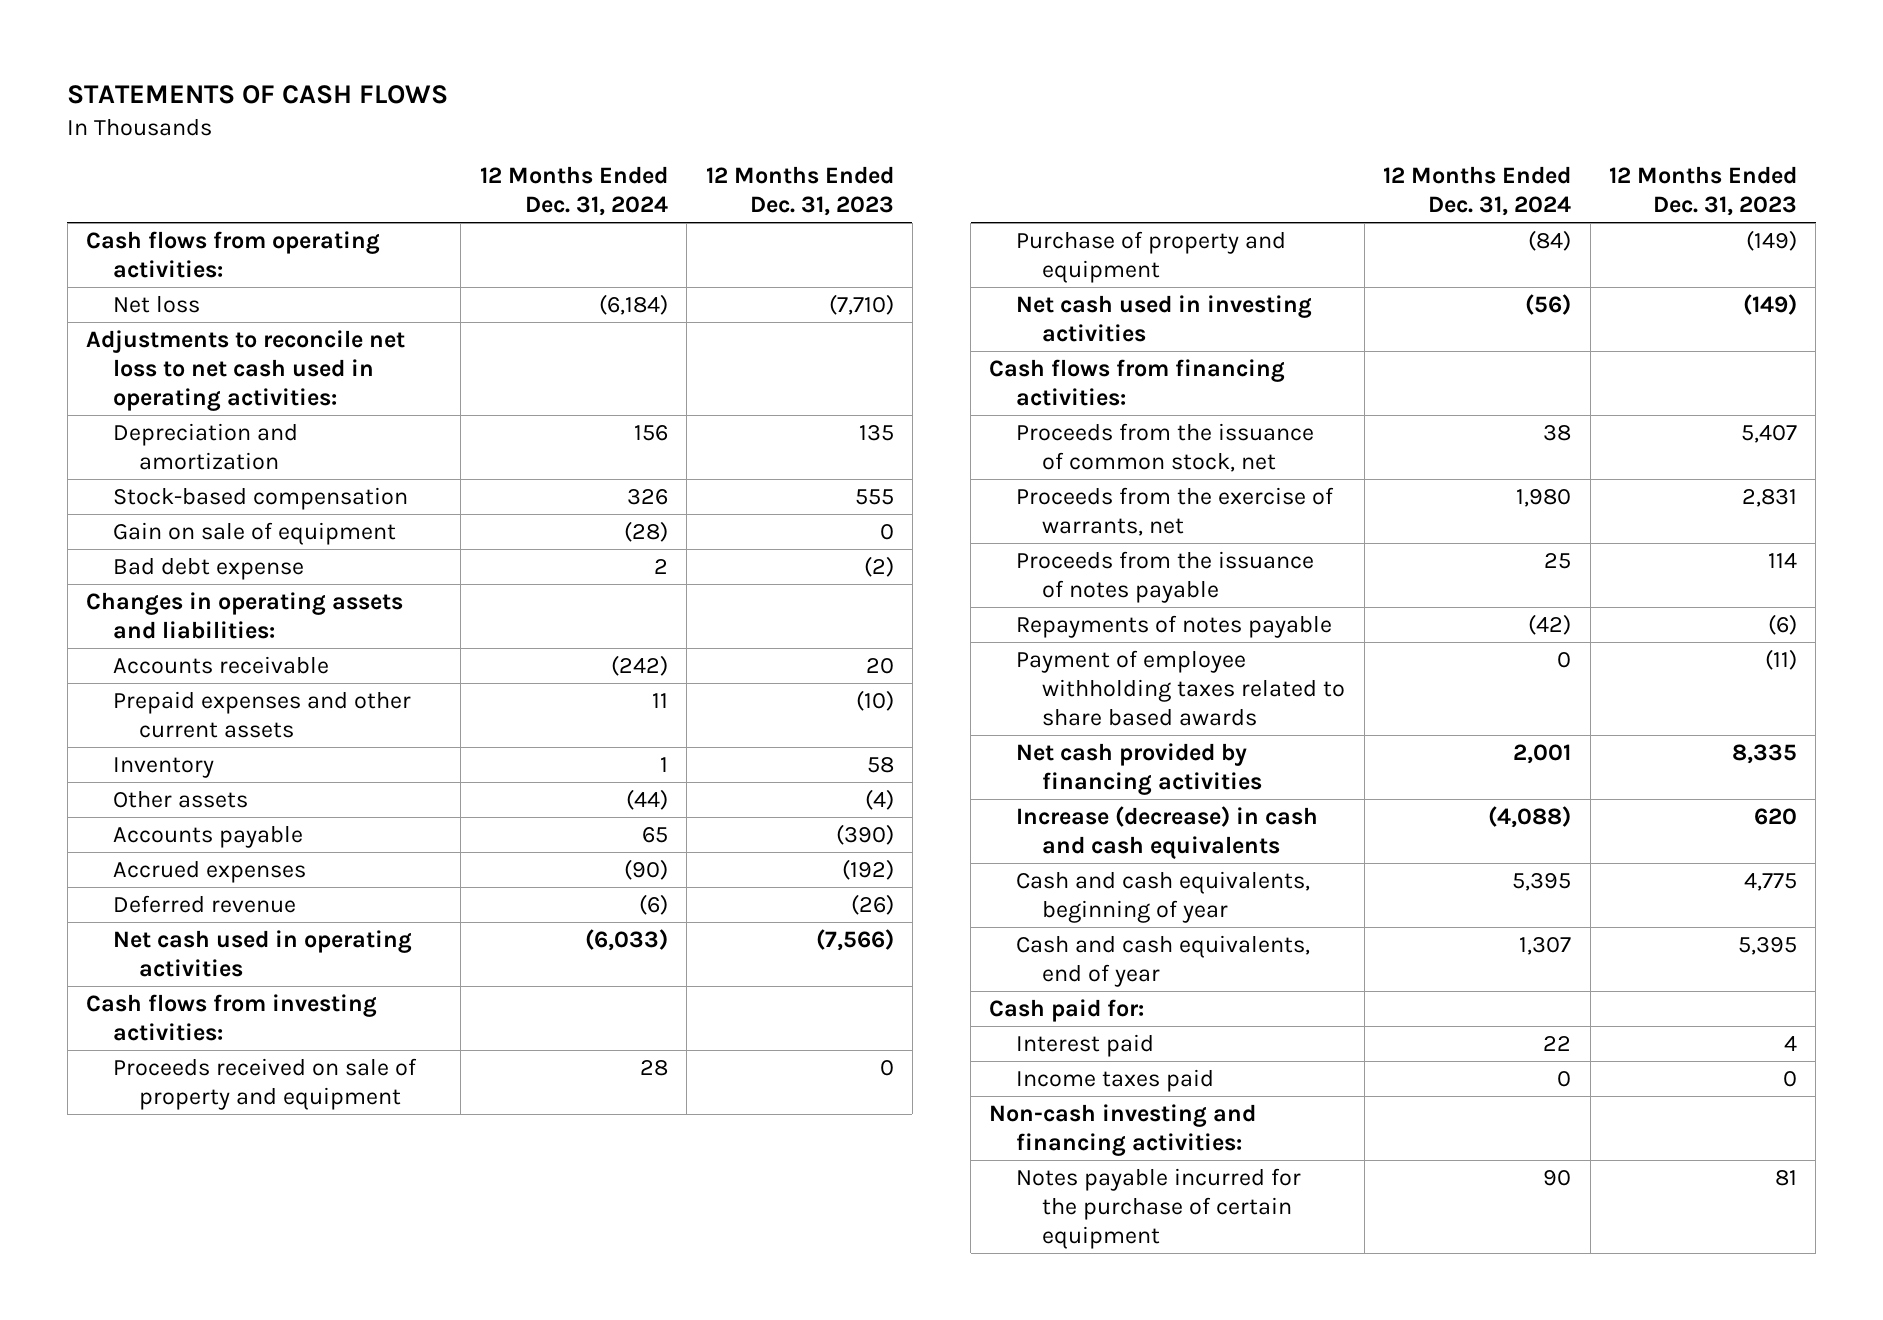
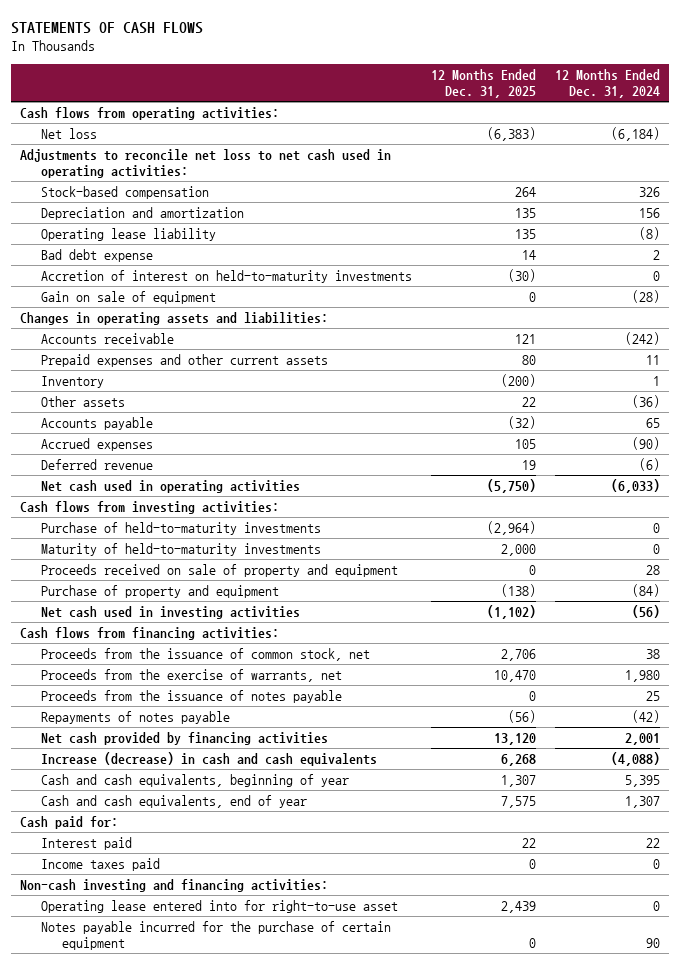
- | 12 Months Ended Dec. 31, 2024 | 12 Months Ended Dec. 31, 2023
+ | 12 Months Ended Dec. 31, 2025 | 12 Months Ended Dec. 31, 2024
moved down: Depreciation and amortization | 135 | 156
+ Operating lease liability | 135 | (8)
+ Accretion of interest on held-to-maturity investments | (30) | 0
moved down: Gain on sale of equipment | 0 | (28)
- Other assets | (44) | (4)
+ Other assets | 22 | (36)
+ Purchase of held-to-maturity investments | (2,964) | 0
+ Maturity of held-to-maturity investments | 2,000 | 0
- Payment of employee withholding taxes related to share based awards | 0 | (11)
+ Operating lease entered into for right-to-use asset | 2,439 | 0

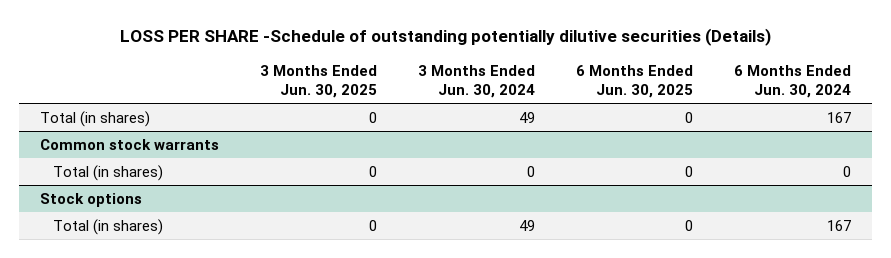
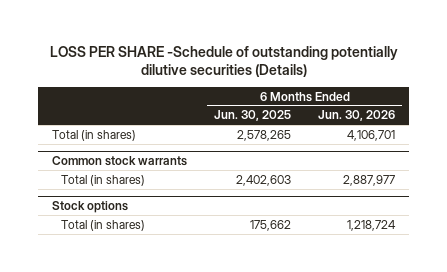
- | 3 Months Ended Jun. 30, 2025 | 3 Months Ended Jun. 30, 2024 | 6 Months Ended Jun. 30, 2025 | 6 Months Ended Jun. 30, 2024
+ | 6 Months Ended Jun. 30, 2025 | 6 Months Ended Jun. 30, 2026
- Total (in shares) | 0 | 49 | 0 | 167
+ Total (in shares) | 2,578,265 | 4,106,701
@ Common stock warrants
- Total (in shares) | 0 | 0 | 0 | 0
+ Total (in shares) | 2,402,603 | 2,887,977
@ Stock options
- Total (in shares) | 0 | 49 | 0 | 167
+ Total (in shares) | 175,662 | 1,218,724

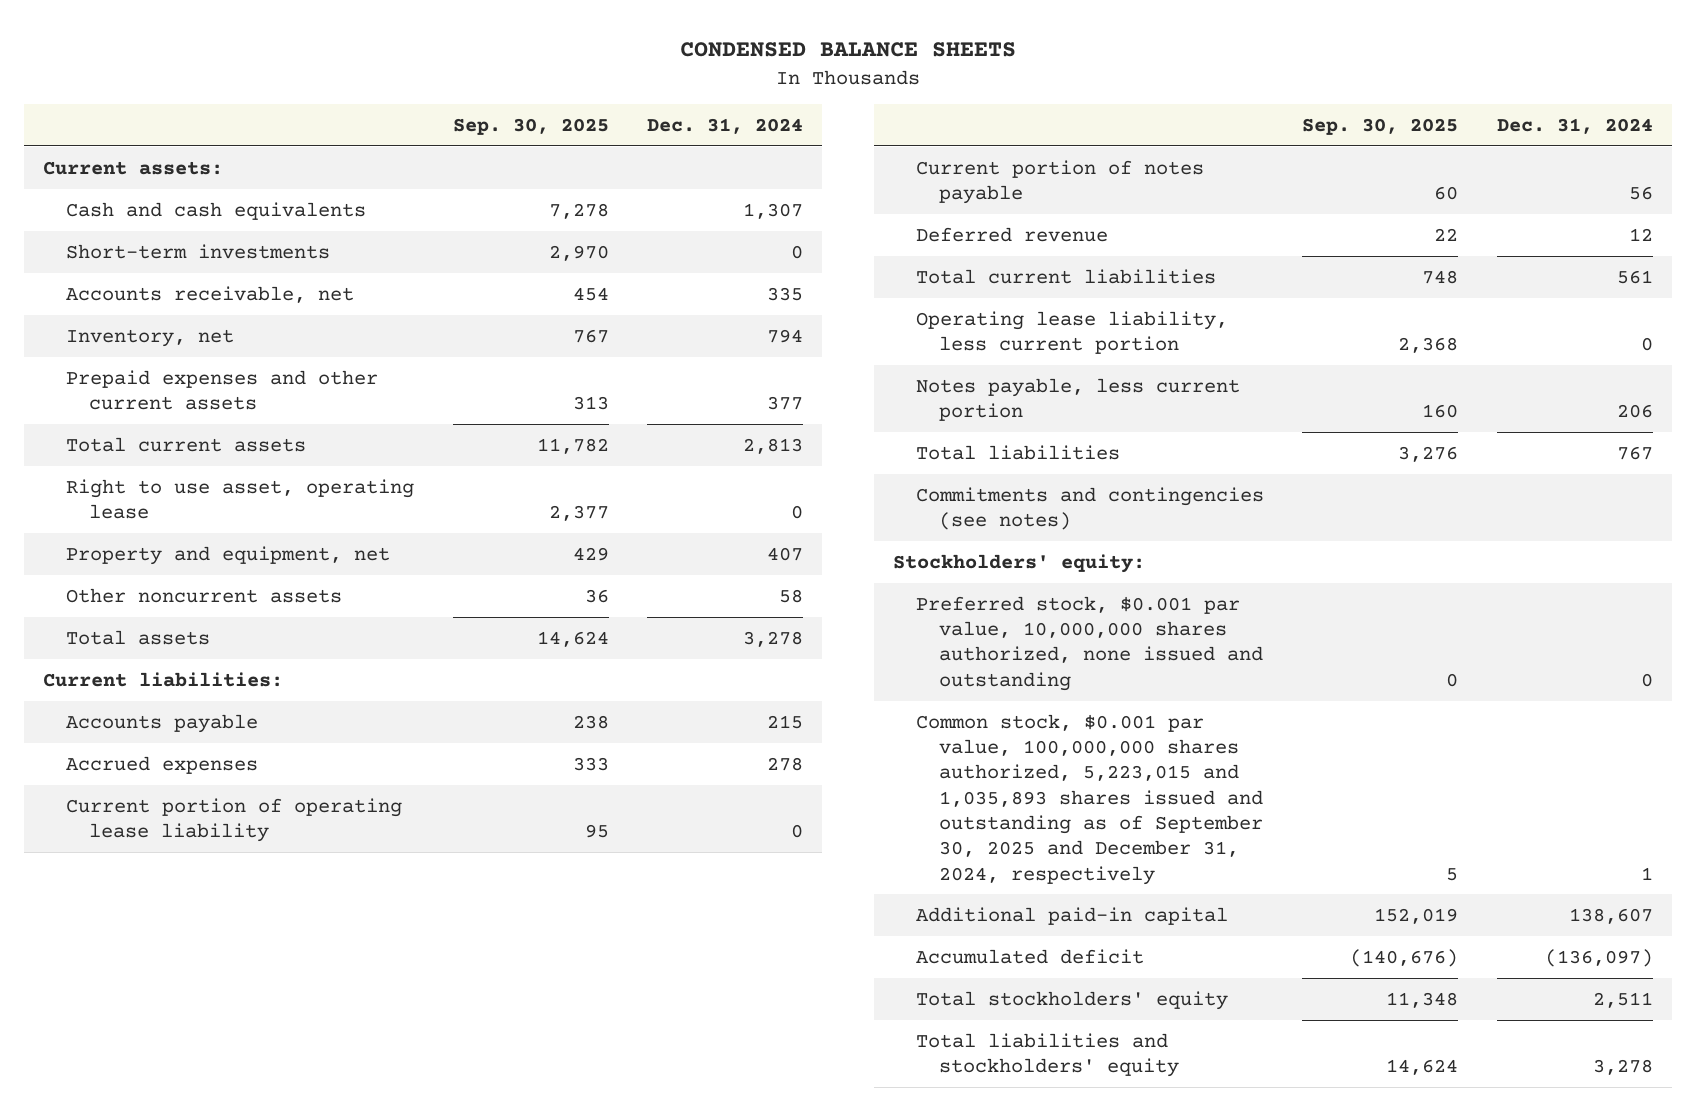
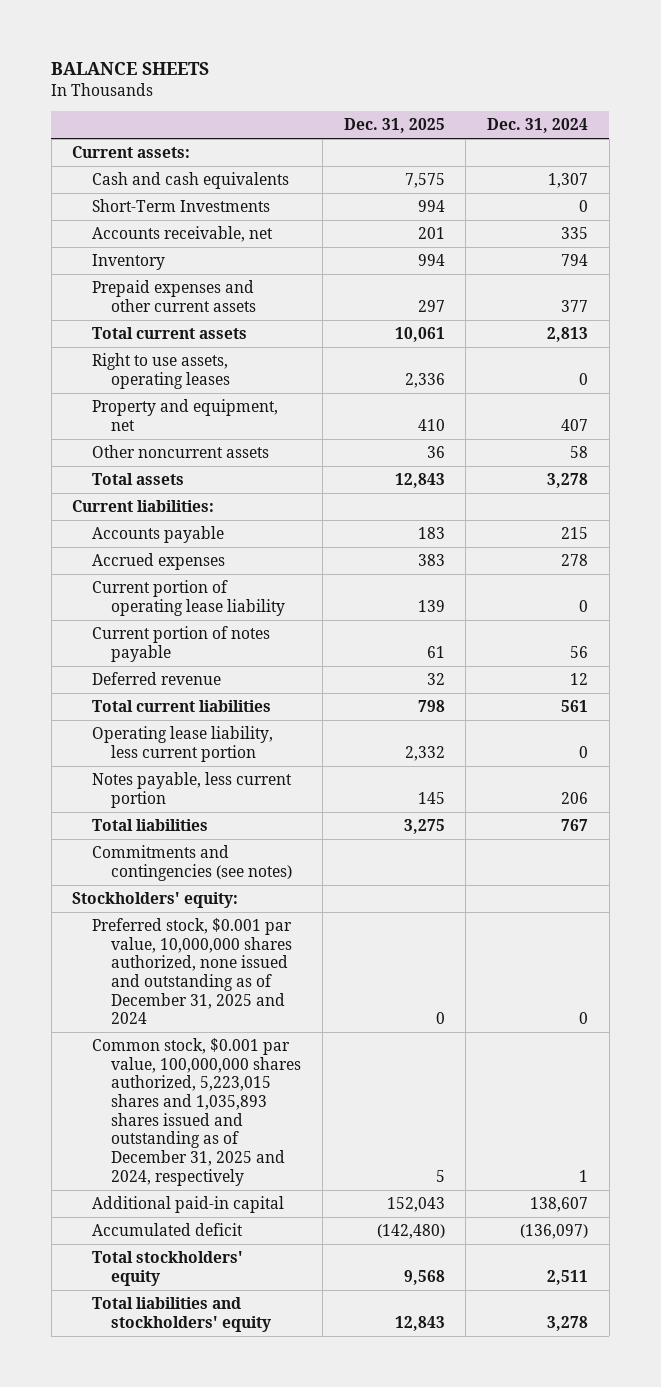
- CONDENSED BALANCE SHEETS
+ BALANCE SHEETS
- | Sep. 30, 2025 | Dec. 31, 2024
+ | Dec. 31, 2025 | Dec. 31, 2024
- Short-term investments | 2,970 | 0
+ Short-Term Investments | 994 | 0
- Inventory, net | 767 | 794
+ Inventory | 994 | 794
- Right to use asset, operating lease | 2,377 | 0
+ Right to use assets, operating leases | 2,336 | 0
- Preferred stock, $0.001 par value, 10,000,000 shares authorized, none issued and outstanding | 0 | 0
- Common stock, $0.001 par value, 100,000,000 shares authorized, 5,223,015 and 1,035,893 shares issued and outstanding as of September 30, 2025 and December 31, 2024, respectively | 5 | 1
+ Preferred stock, $0.001 par value, 10,000,000 shares authorized, none issued and outstanding as of December 31, 2025 and 2024 | 0 | 0
+ Common stock, $0.001 par value, 100,000,000 shares authorized, 5,223,015 shares and 1,035,893 shares issued and outstanding as of December 31, 2025 and 2024, respectively | 5 | 1

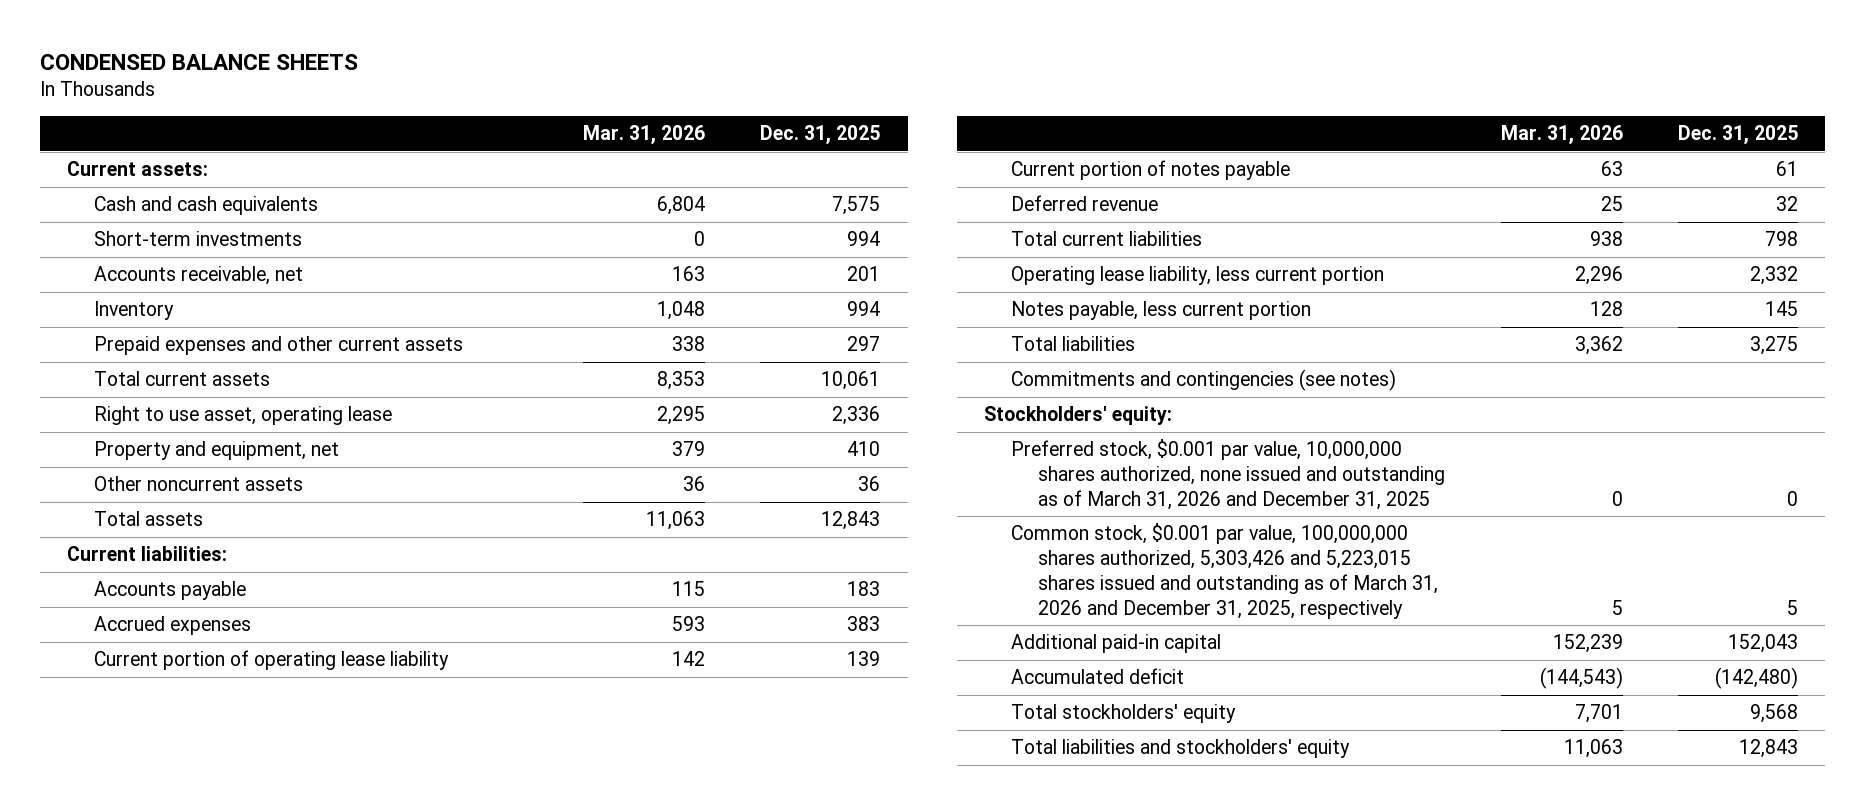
- BALANCE SHEETS
+ CONDENSED BALANCE SHEETS
- | Dec. 31, 2025 | Dec. 31, 2024
+ | Mar. 31, 2026 | Dec. 31, 2025
- Short-Term Investments | 994 | 0
+ Short-term investments | 0 | 994
- Right to use assets, operating leases | 2,336 | 0
+ Right to use asset, operating lease | 2,295 | 2,336
- Preferred stock, $0.001 par value, 10,000,000 shares authorized, none issued and outstanding as of December 31, 2025 and 2024 | 0 | 0
- Common stock, $0.001 par value, 100,000,000 shares authorized, 5,223,015 shares and 1,035,893 shares issued and outstanding as of December 31, 2025 and 2024, respectively | 5 | 1
+ Preferred stock, $0.001 par value, 10,000,000 shares authorized, none issued and outstanding as of March 31, 2026 and December 31, 2025 | 0 | 0
+ Common stock, $0.001 par value, 100,000,000 shares authorized, 5,303,426 and 5,223,015 shares issued and outstanding as of March 31, 2026 and December 31, 2025, respectively | 5 | 5

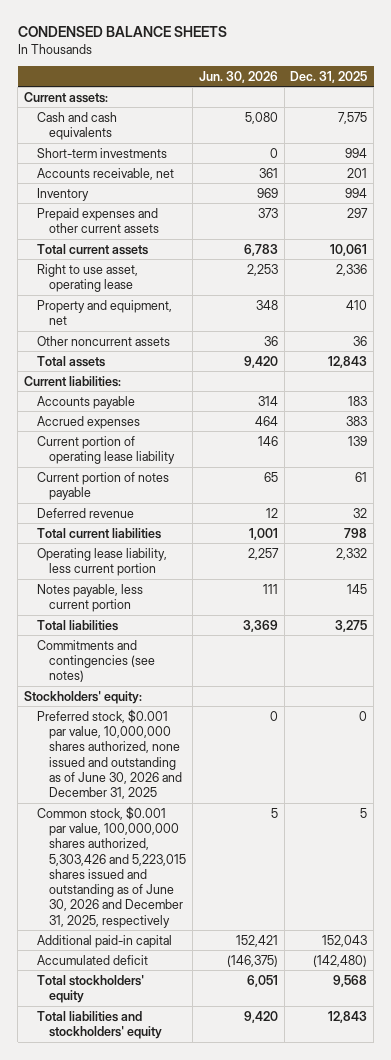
- | Mar. 31, 2026 | Dec. 31, 2025
+ | Jun. 30, 2026 | Dec. 31, 2025
- Preferred stock, $0.001 par value, 10,000,000 shares authorized, none issued and outstanding as of March 31, 2026 and December 31, 2025 | 0 | 0
- Common stock, $0.001 par value, 100,000,000 shares authorized, 5,303,426 and 5,223,015 shares issued and outstanding as of March 31, 2026 and December 31, 2025, respectively | 5 | 5
+ Preferred stock, $0.001 par value, 10,000,000 shares authorized, none issued and outstanding as of June 30, 2026 and December 31, 2025 | 0 | 0
+ Common stock, $0.001 par value, 100,000,000 shares authorized, 5,303,426 and 5,223,015 shares issued and outstanding as of June 30, 2026 and December 31, 2025, respectively | 5 | 5

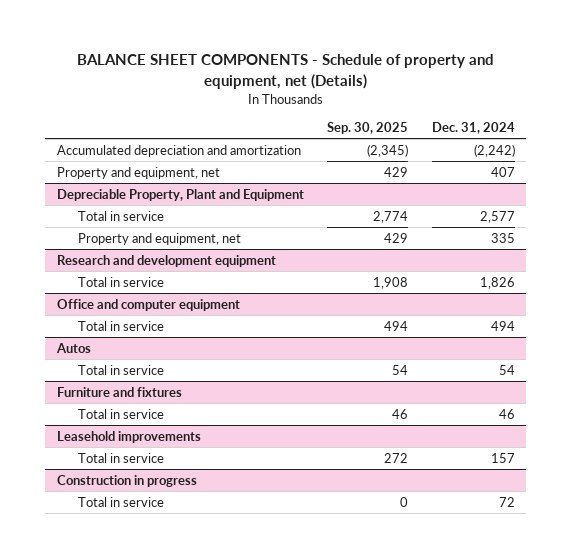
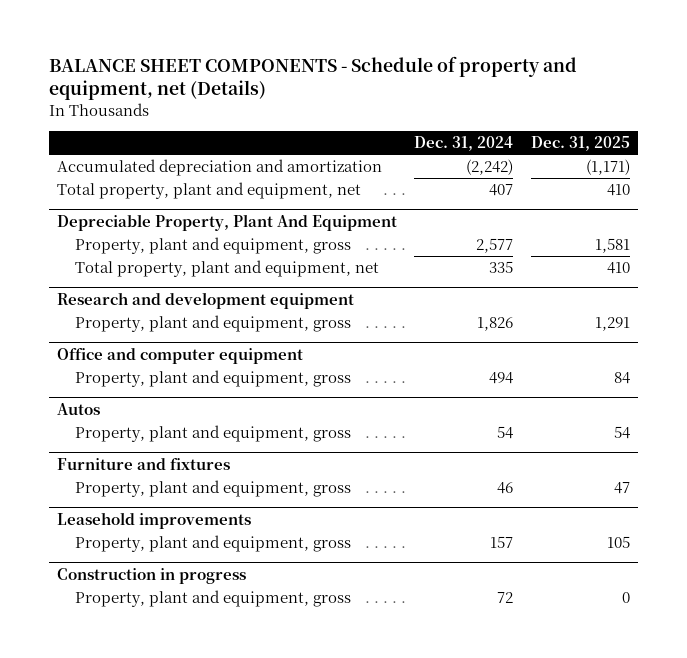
- | Sep. 30, 2025 | Dec. 31, 2024
+ | Dec. 31, 2024 | Dec. 31, 2025
- Property and equipment, net | 429 | 407
- Depreciable Property, Plant and Equipment
- Total in service | 2,774 | 2,577
- Property and equipment, net | 429 | 335
+ Total property, plant and equipment, net | 407 | 410
+ Depreciable Property, Plant And Equipment
+ Property, plant and equipment, gross | 2,577 | 1,581
+ Total property, plant and equipment, net | 335 | 410
@ Research and development equipment
- Total in service | 1,908 | 1,826
+ Property, plant and equipment, gross | 1,826 | 1,291
@ Office and computer equipment
- Total in service | 494 | 494
+ Property, plant and equipment, gross | 494 | 84
@ Autos
- Total in service | 54 | 54
+ Property, plant and equipment, gross | 54 | 54
@ Furniture and fixtures
- Total in service | 46 | 46
+ Property, plant and equipment, gross | 46 | 47
@ Leasehold improvements
- Total in service | 272 | 157
+ Property, plant and equipment, gross | 157 | 105
@ Construction in progress
- Total in service | 0 | 72
+ Property, plant and equipment, gross | 72 | 0

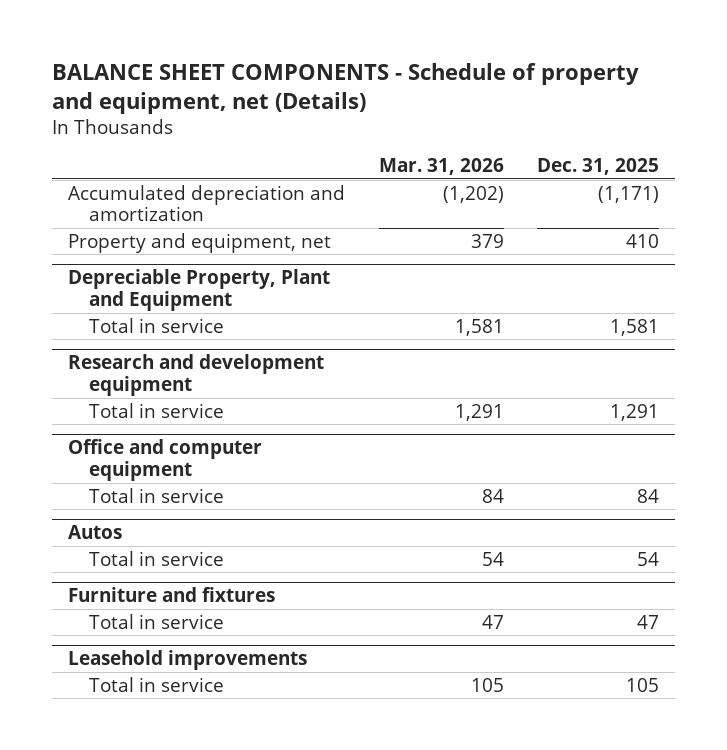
- | Dec. 31, 2024 | Dec. 31, 2025
+ | Mar. 31, 2026 | Dec. 31, 2025
- Total property, plant and equipment, net | 407 | 410
- Depreciable Property, Plant And Equipment
- Property, plant and equipment, gross | 2,577 | 1,581
- Total property, plant and equipment, net | 335 | 410
+ Property and equipment, net | 379 | 410
+ Depreciable Property, Plant and Equipment
+ Total in service | 1,581 | 1,581
@ Research and development equipment
- Property, plant and equipment, gross | 1,826 | 1,291
+ Total in service | 1,291 | 1,291
@ Office and computer equipment
- Property, plant and equipment, gross | 494 | 84
+ Total in service | 84 | 84
@ Autos
- Property, plant and equipment, gross | 54 | 54
+ Total in service | 54 | 54
@ Furniture and fixtures
- Property, plant and equipment, gross | 46 | 47
+ Total in service | 47 | 47
@ Leasehold improvements
- Property, plant and equipment, gross | 157 | 105
- Construction in progress
- Property, plant and equipment, gross | 72 | 0
@ Leasehold improvements
+ Total in service | 105 | 105

